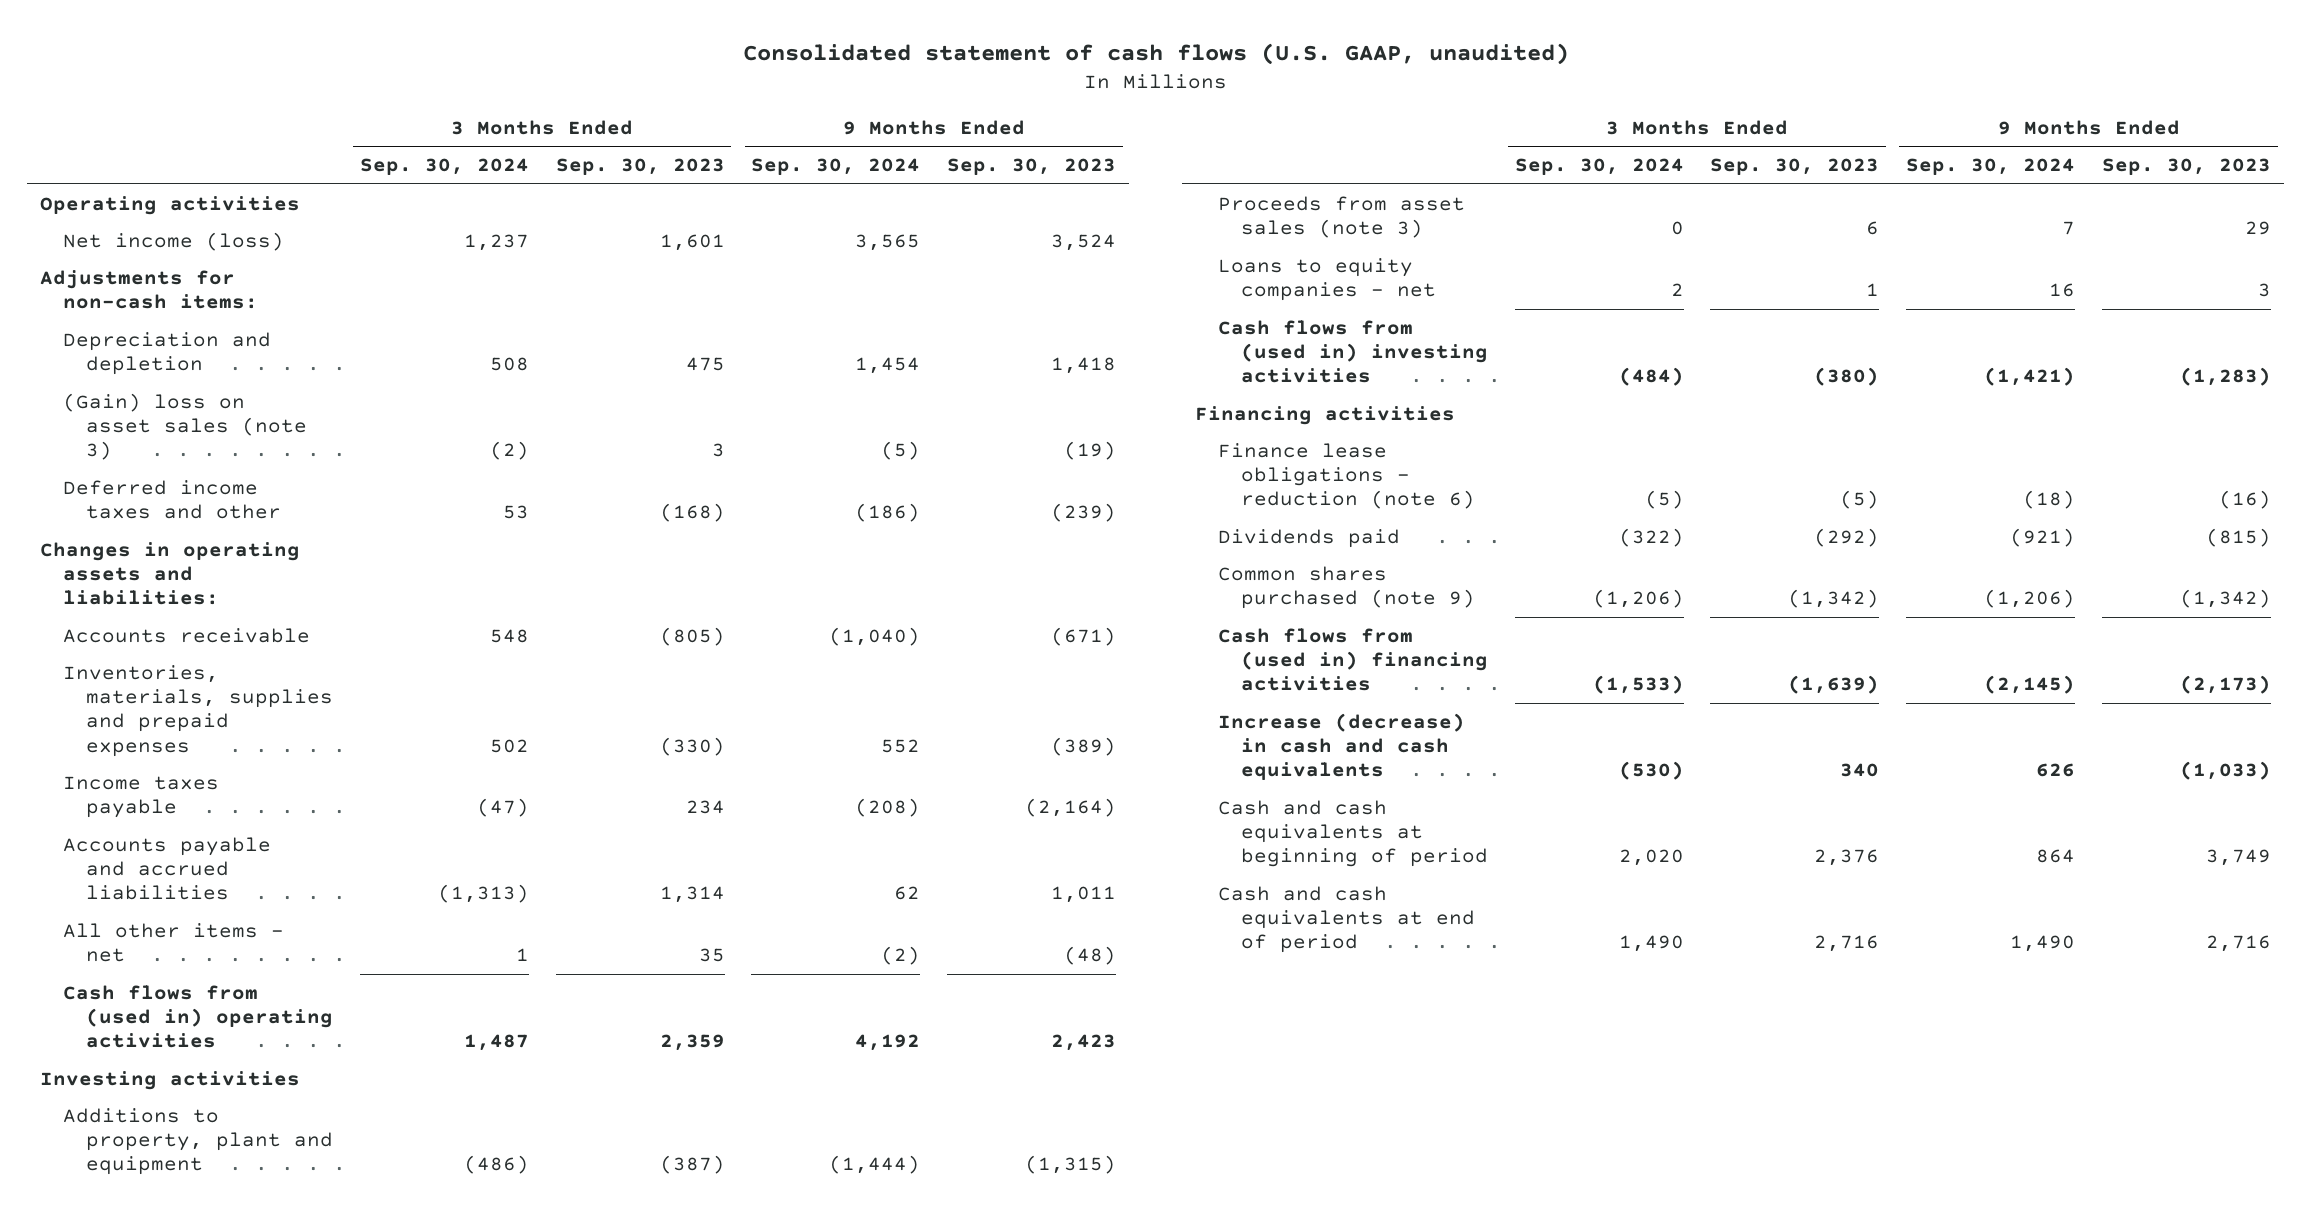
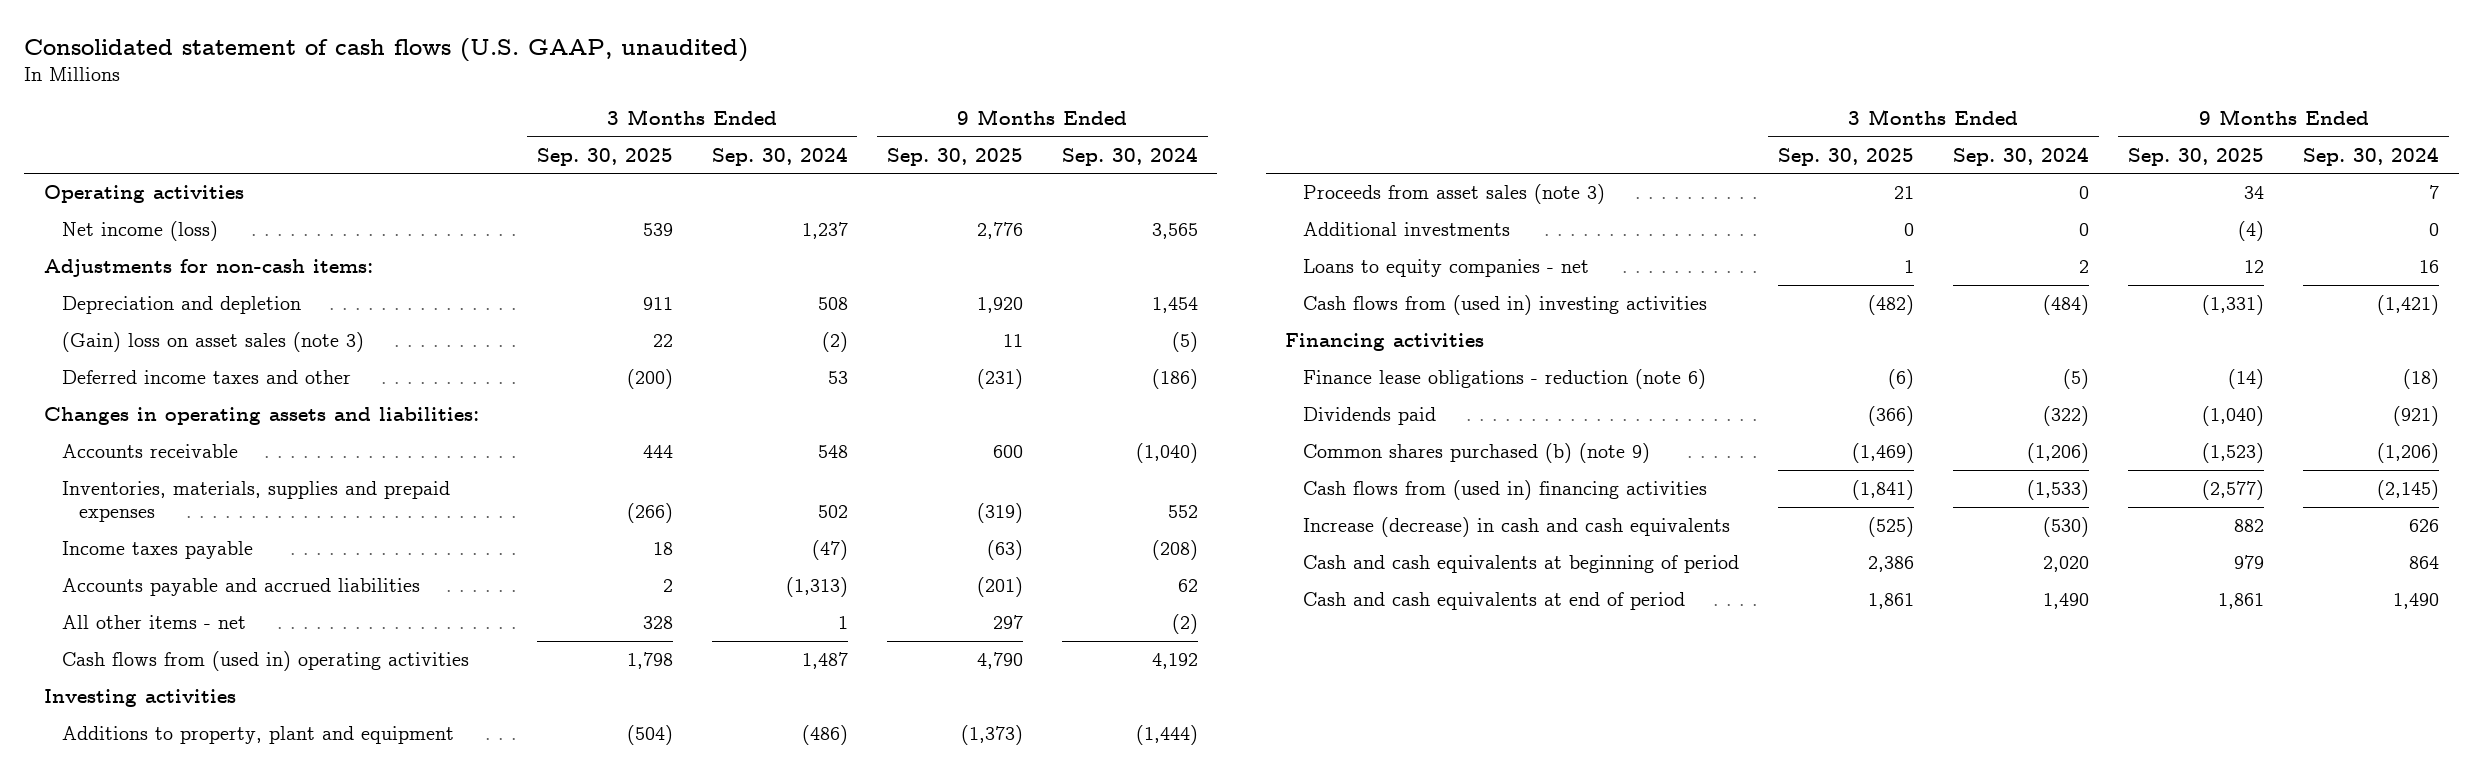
- | 3 Months Ended Sep. 30, 2024 | 3 Months Ended Sep. 30, 2023 | 9 Months Ended Sep. 30, 2024 | 9 Months Ended Sep. 30, 2023
+ | 3 Months Ended Sep. 30, 2025 | 3 Months Ended Sep. 30, 2024 | 9 Months Ended Sep. 30, 2025 | 9 Months Ended Sep. 30, 2024
+ Additional investments | 0 | 0 | (4) | 0
- Common shares purchased (note 9) | (1,206) | (1,342) | (1,206) | (1,342)
+ Common shares purchased (b) (note 9) | (1,469) | (1,206) | (1,523) | (1,206)

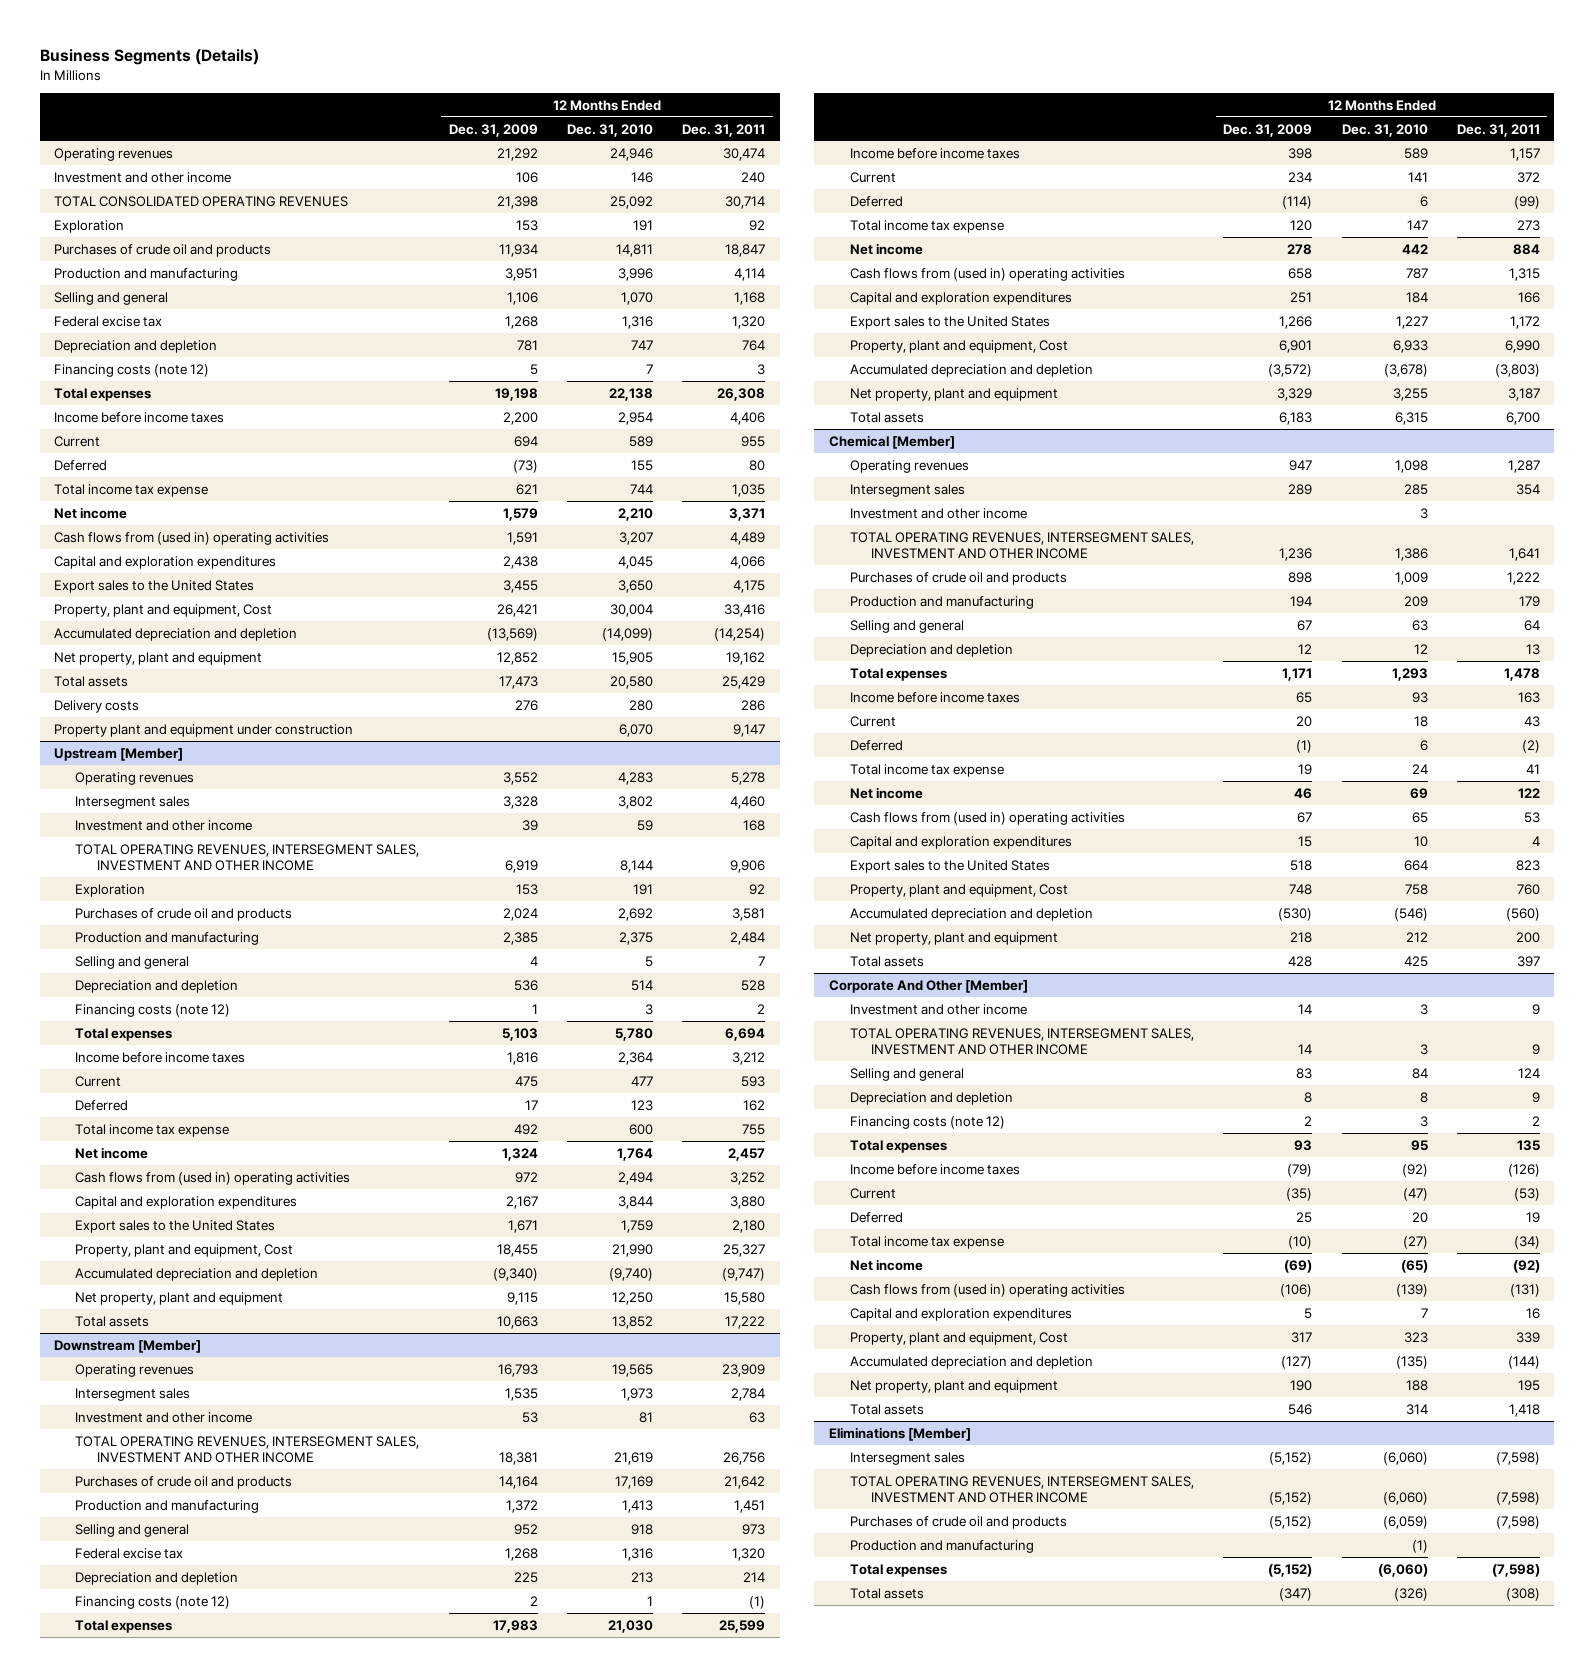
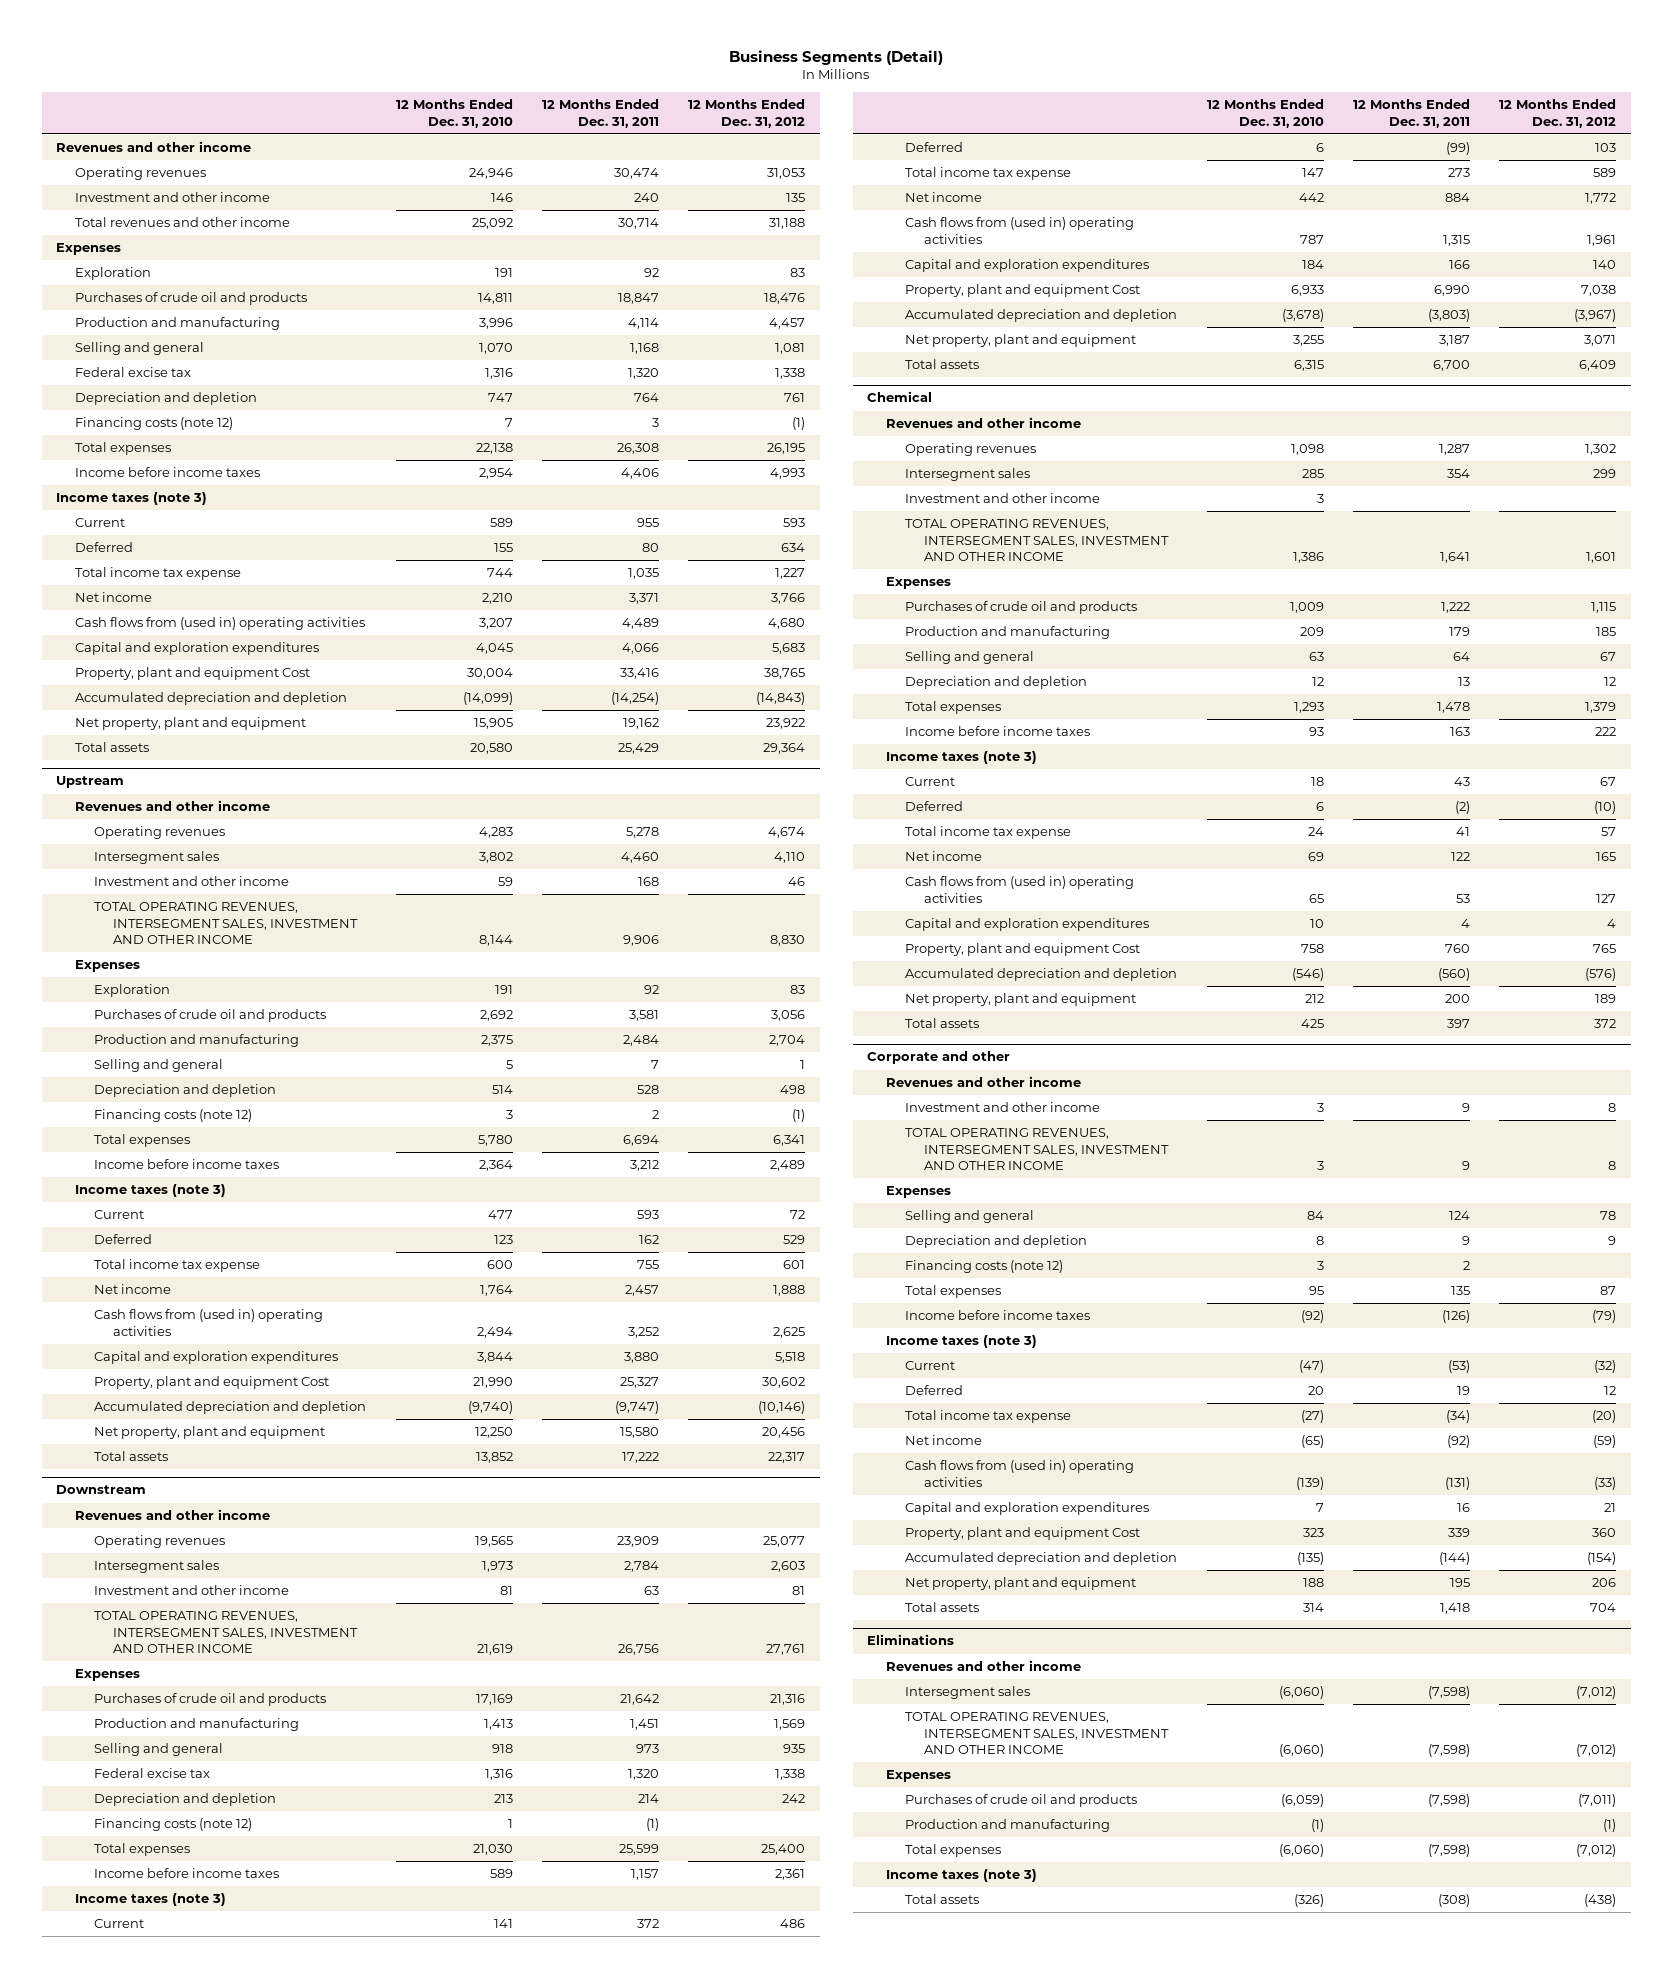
- Business Segments (Details)
+ Business Segments (Detail)
- | 12 Months Ended Dec. 31, 2009 | 12 Months Ended Dec. 31, 2010 | 12 Months Ended Dec. 31, 2011
+ | 12 Months Ended Dec. 31, 2010 | 12 Months Ended Dec. 31, 2011 | 12 Months Ended Dec. 31, 2012
+ Revenues and other income
- TOTAL CONSOLIDATED OPERATING REVENUES | 21,398 | 25,092 | 30,714
+ Total revenues and other income | 25,092 | 30,714 | 31,188
+ Expenses
+ Income taxes (note 3)
- Export sales to the United States | 3,455 | 3,650 | 4,175
- Property, plant and equipment, Cost | 26,421 | 30,004 | 33,416
+ Property, plant and equipment Cost | 30,004 | 33,416 | 38,765
- Delivery costs | 276 | 280 | 286
- Property plant and equipment under construction | | 6,070 | 9,147
- Upstream [Member]
+ Upstream
+ Revenues and other income
+ Expenses
+ Income taxes (note 3)
- Export sales to the United States | 1,671 | 1,759 | 2,180
- Property, plant and equipment, Cost | 18,455 | 21,990 | 25,327
+ Property, plant and equipment Cost | 21,990 | 25,327 | 30,602
- Downstream [Member]
+ Downstream
+ Revenues and other income
+ Expenses
+ Income taxes (note 3)
- Export sales to the United States | 1,266 | 1,227 | 1,172
- Property, plant and equipment, Cost | 6,901 | 6,933 | 6,990
+ Property, plant and equipment Cost | 6,933 | 6,990 | 7,038
- Chemical [Member]
+ Chemical
+ Revenues and other income
+ Expenses
+ Income taxes (note 3)
- Export sales to the United States | 518 | 664 | 823
- Property, plant and equipment, Cost | 748 | 758 | 760
+ Property, plant and equipment Cost | 758 | 760 | 765
- Corporate And Other [Member]
+ Corporate and other
+ Revenues and other income
+ Expenses
+ Income taxes (note 3)
- Property, plant and equipment, Cost | 317 | 323 | 339
+ Property, plant and equipment Cost | 323 | 339 | 360
- Eliminations [Member]
+ Eliminations
+ Revenues and other income
+ Expenses
+ Income taxes (note 3)

